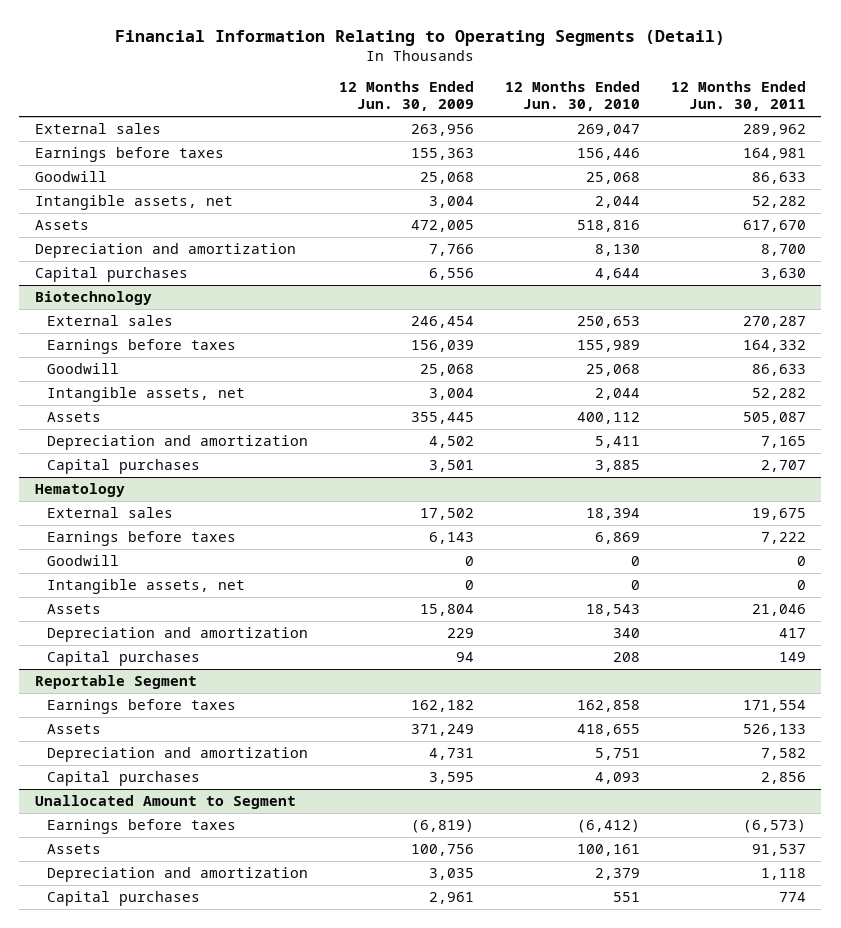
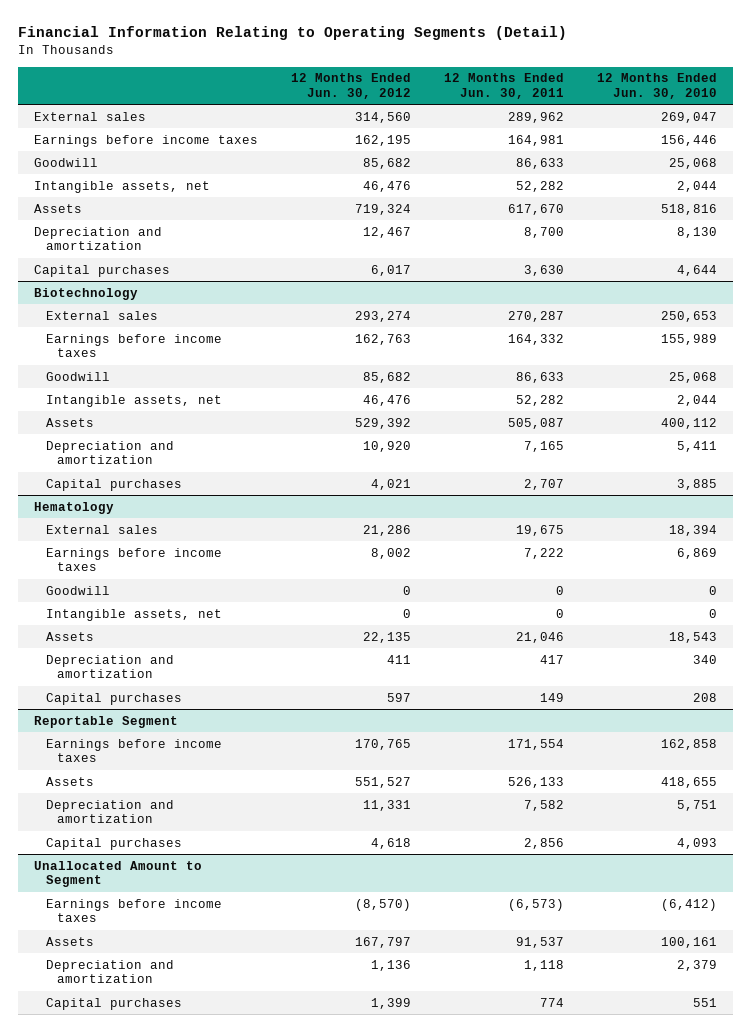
- | 12 Months Ended Jun. 30, 2009 | 12 Months Ended Jun. 30, 2010 | 12 Months Ended Jun. 30, 2011
+ | 12 Months Ended Jun. 30, 2012 | 12 Months Ended Jun. 30, 2011 | 12 Months Ended Jun. 30, 2010
- Earnings before taxes | 155,363 | 156,446 | 164,981
+ Earnings before income taxes | 162,195 | 164,981 | 156,446
@ Biotechnology
- Earnings before taxes | 156,039 | 155,989 | 164,332
+ Earnings before income taxes | 162,763 | 164,332 | 155,989
@ Hematology
- Earnings before taxes | 6,143 | 6,869 | 7,222
+ Earnings before income taxes | 8,002 | 7,222 | 6,869
@ Reportable Segment
- Earnings before taxes | 162,182 | 162,858 | 171,554
+ Earnings before income taxes | 170,765 | 171,554 | 162,858
@ Unallocated Amount to Segment
- Earnings before taxes | (6,819) | (6,412) | (6,573)
+ Earnings before income taxes | (8,570) | (6,573) | (6,412)

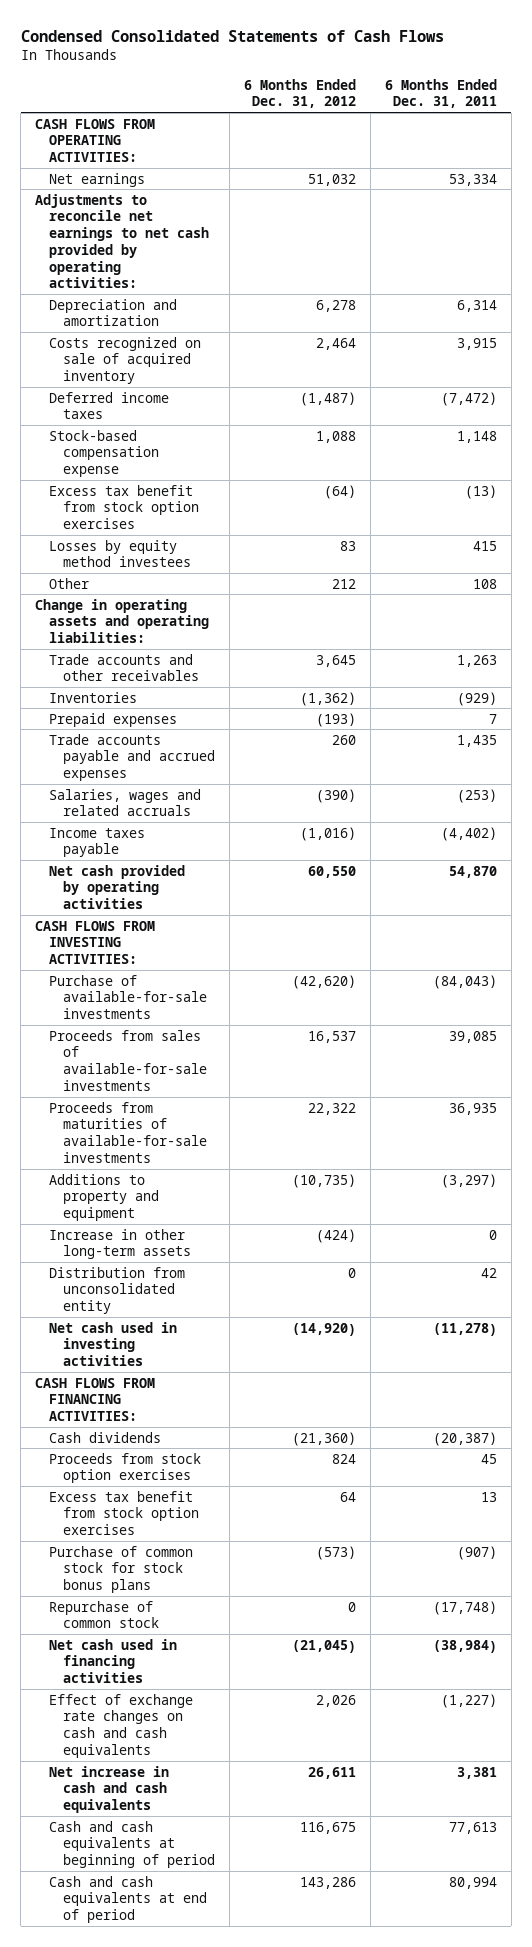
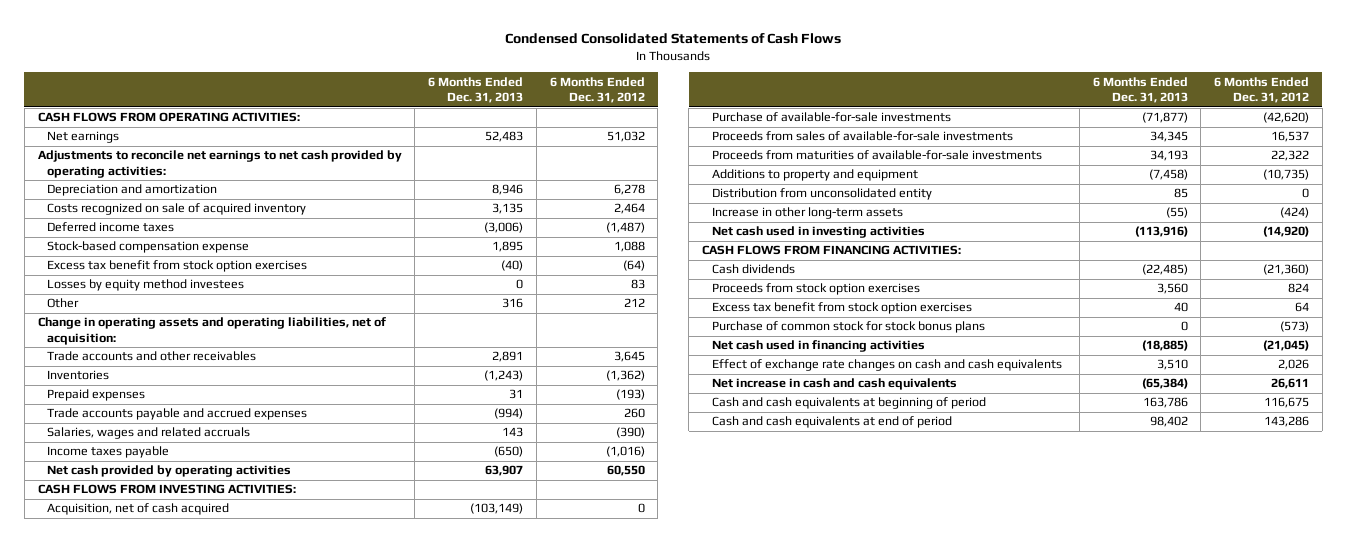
- | 6 Months Ended Dec. 31, 2012 | 6 Months Ended Dec. 31, 2011
+ | 6 Months Ended Dec. 31, 2013 | 6 Months Ended Dec. 31, 2012
- Change in operating assets and operating liabilities:
+ Change in operating assets and operating liabilities, net of acquisition:
+ Acquisition, net of cash acquired | (103,149) | 0
moved down: Increase in other long-term assets | (55) | (424)
- Repurchase of common stock | 0 | (17,748)

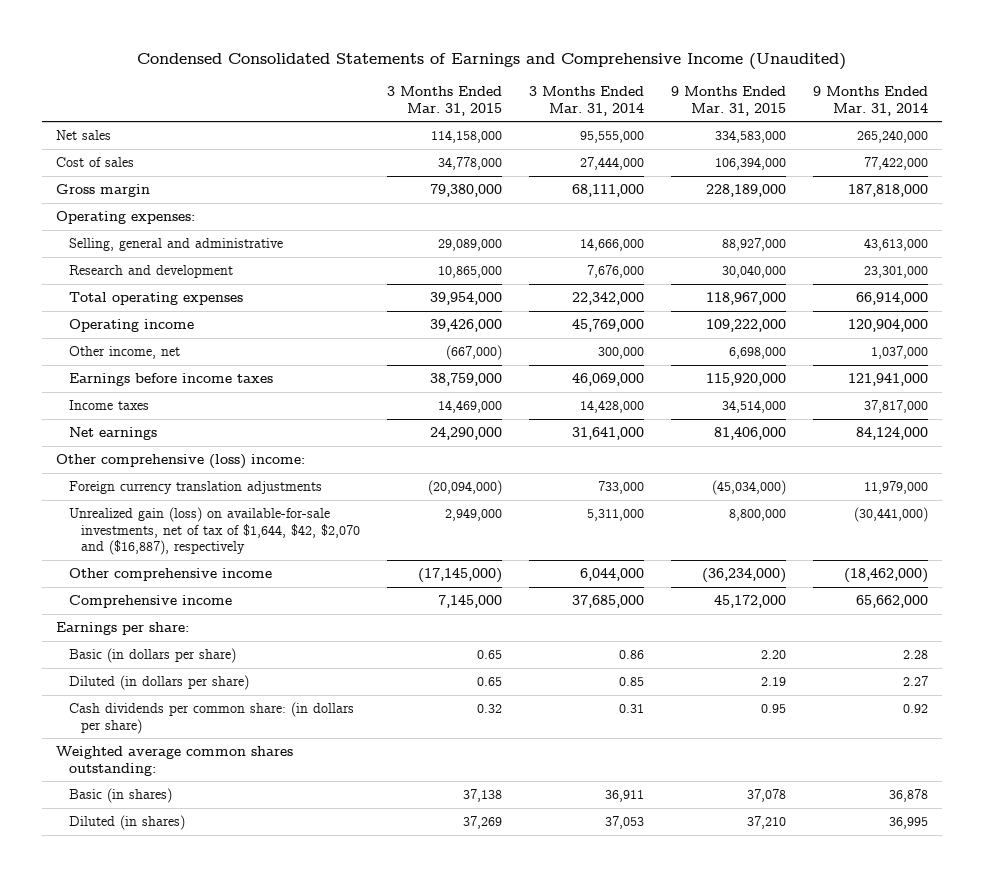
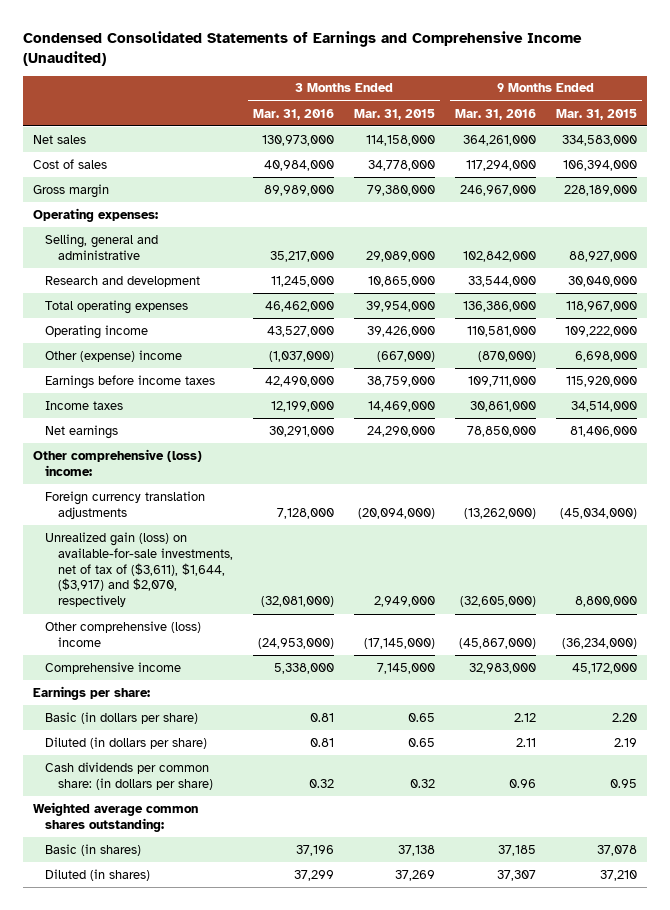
- | 3 Months Ended Mar. 31, 2015 | 3 Months Ended Mar. 31, 2014 | 9 Months Ended Mar. 31, 2015 | 9 Months Ended Mar. 31, 2014
+ | 3 Months Ended Mar. 31, 2016 | 3 Months Ended Mar. 31, 2015 | 9 Months Ended Mar. 31, 2016 | 9 Months Ended Mar. 31, 2015
- Other income, net | (667,000) | 300,000 | 6,698,000 | 1,037,000
+ Other (expense) income | (1,037,000) | (667,000) | (870,000) | 6,698,000
- Unrealized gain (loss) on available-for-sale investments, net of tax of $1,644, $42, $2,070 and ($16,887), respectively | 2,949,000 | 5,311,000 | 8,800,000 | (30,441,000)
- Other comprehensive income | (17,145,000) | 6,044,000 | (36,234,000) | (18,462,000)
+ Unrealized gain (loss) on available-for-sale investments, net of tax of ($3,611), $1,644, ($3,917) and $2,070, respectively | (32,081,000) | 2,949,000 | (32,605,000) | 8,800,000
+ Other comprehensive (loss) income | (24,953,000) | (17,145,000) | (45,867,000) | (36,234,000)

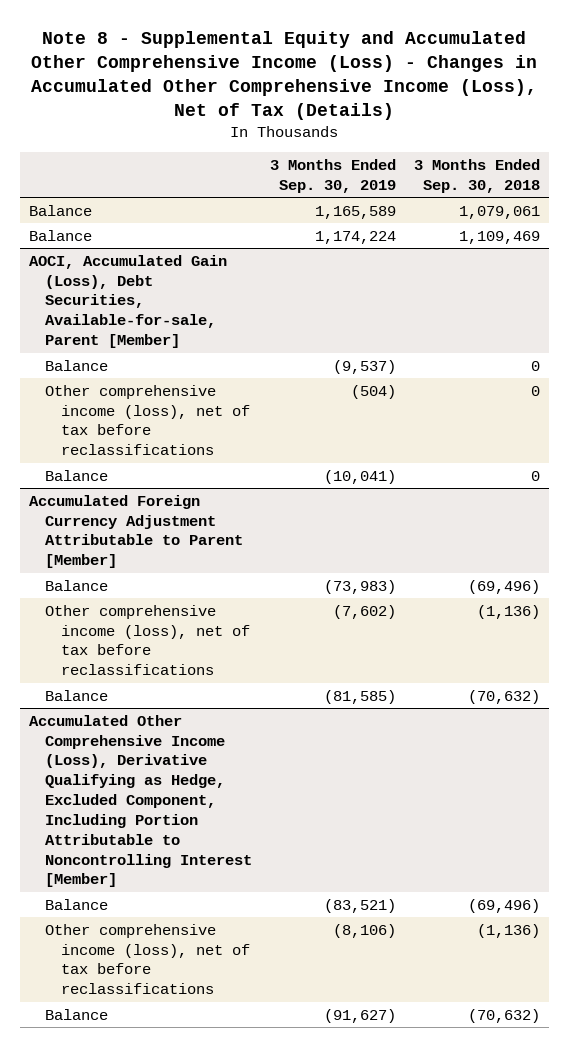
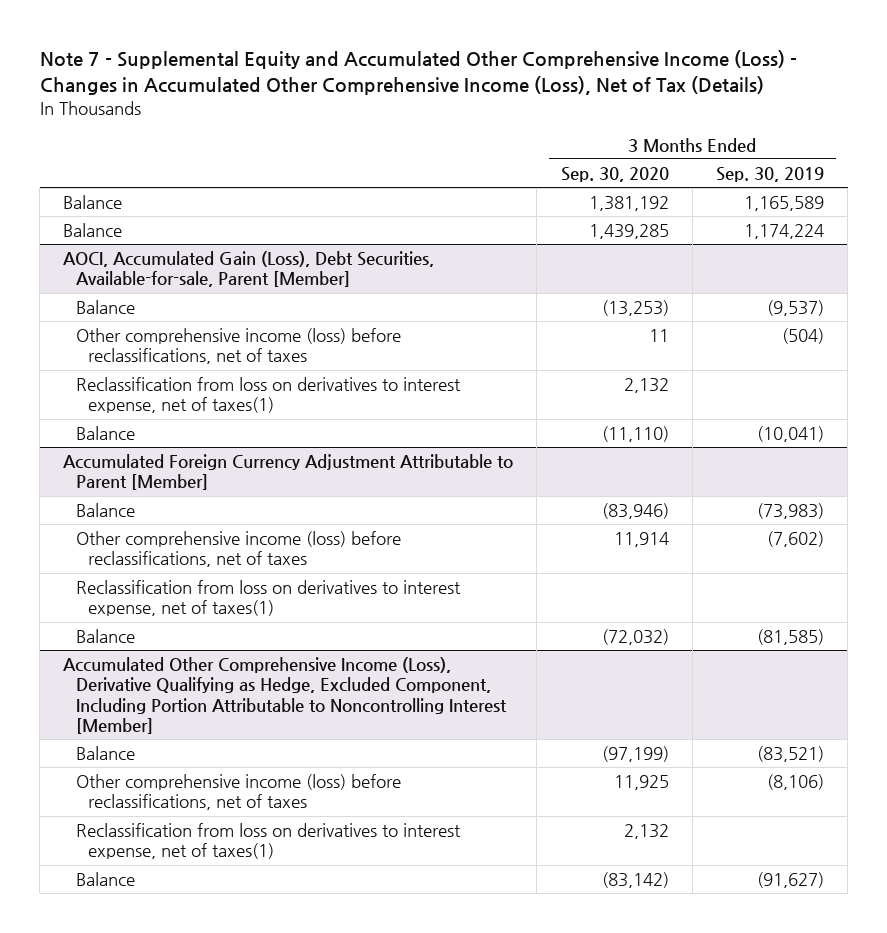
- Note 8 - Supplemental Equity and Accumulated Other Comprehensive Income (Loss) - Changes in Accumulated Other Comprehensive Income (Loss), Net of Tax (Details)
+ Note 7 - Supplemental Equity and Accumulated Other Comprehensive Income (Loss) - Changes in Accumulated Other Comprehensive Income (Loss), Net of Tax (Details)
- | 3 Months Ended Sep. 30, 2019 | 3 Months Ended Sep. 30, 2018
+ | 3 Months Ended Sep. 30, 2020 | 3 Months Ended Sep. 30, 2019
@ AOCI, Accumulated Gain (Loss), Debt Securities, Available-for-sale, Parent [Member]
- Other comprehensive income (loss), net of tax before reclassifications | (504) | 0
+ Other comprehensive income (loss) before reclassifications, net of taxes | 11 | (504)
+ Reclassification from loss on derivatives to interest expense, net of taxes(1) | 2,132 |
@ Accumulated Foreign Currency Adjustment Attributable to Parent [Member]
- Other comprehensive income (loss), net of tax before reclassifications | (7,602) | (1,136)
+ Other comprehensive income (loss) before reclassifications, net of taxes | 11,914 | (7,602)
+ Reclassification from loss on derivatives to interest expense, net of taxes(1)
@ Accumulated Other Comprehensive Income (Loss), Derivative Qualifying as Hedge, Excluded Component, Including Portion Attributable to Noncontrolling Interest [Member]
- Other comprehensive income (loss), net of tax before reclassifications | (8,106) | (1,136)
+ Other comprehensive income (loss) before reclassifications, net of taxes | 11,925 | (8,106)
+ Reclassification from loss on derivatives to interest expense, net of taxes(1) | 2,132 |

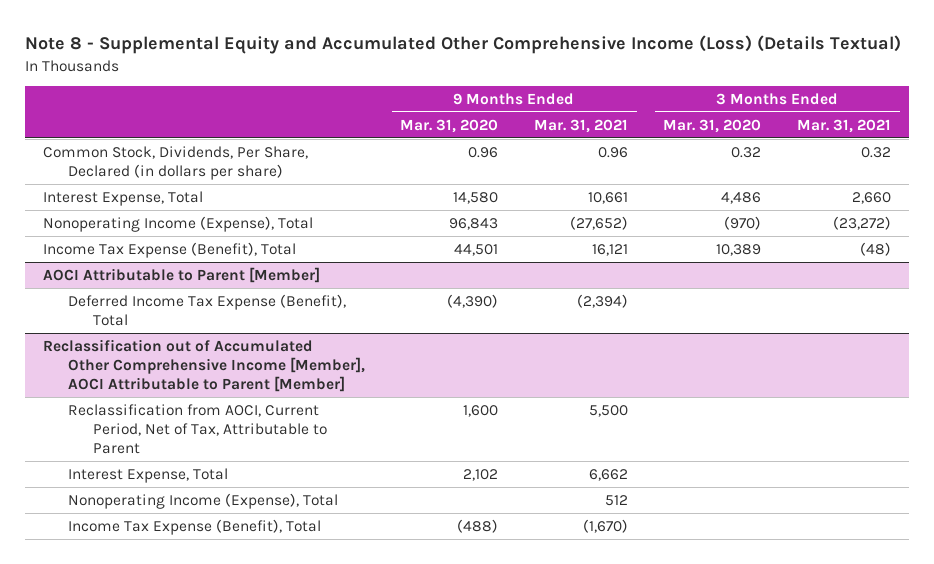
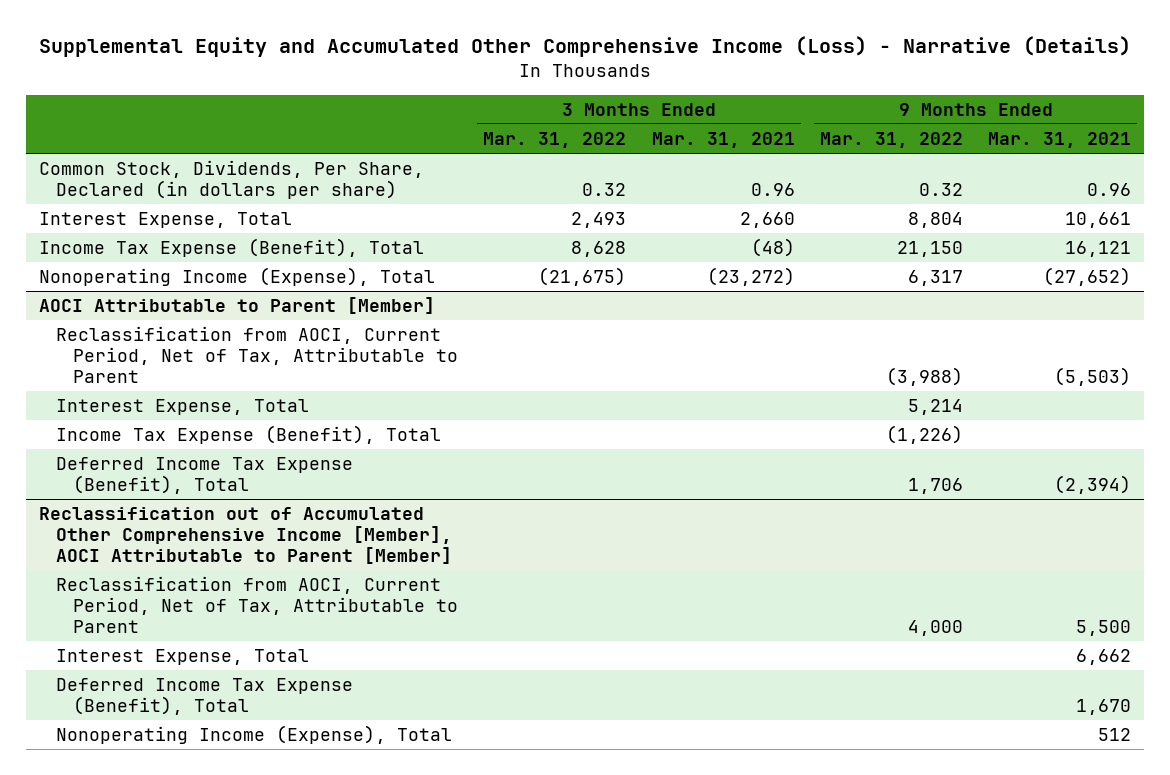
- Note 8 - Supplemental Equity and Accumulated Other Comprehensive Income (Loss) (Details Textual)
+ Supplemental Equity and Accumulated Other Comprehensive Income (Loss) - Narrative (Details)
- | 9 Months Ended Mar. 31, 2020 | 9 Months Ended Mar. 31, 2021 | 3 Months Ended Mar. 31, 2020 | 3 Months Ended Mar. 31, 2021
+ | 3 Months Ended Mar. 31, 2022 | 3 Months Ended Mar. 31, 2021 | 9 Months Ended Mar. 31, 2022 | 9 Months Ended Mar. 31, 2021
- Common Stock, Dividends, Per Share, Declared (in dollars per share) | 0.96 | 0.96 | 0.32 | 0.32
+ Common Stock, Dividends, Per Share, Declared (in dollars per share) | 0.32 | 0.96 | 0.32 | 0.96
moved down: Nonoperating Income (Expense), Total | (21,675) | (23,272) | 6,317 | (27,652)
@ AOCI Attributable to Parent [Member]
+ Reclassification from AOCI, Current Period, Net of Tax, Attributable to Parent | | | (3,988) | (5,503)
+ Interest Expense, Total | | | 5,214 |
+ Income Tax Expense (Benefit), Total | | | (1,226) |
@ Reclassification out of Accumulated Other Comprehensive Income [Member], AOCI Attributable to Parent [Member]
+ Deferred Income Tax Expense (Benefit), Total | | | | 1,670
- Income Tax Expense (Benefit), Total | (488) | (1,670) | |

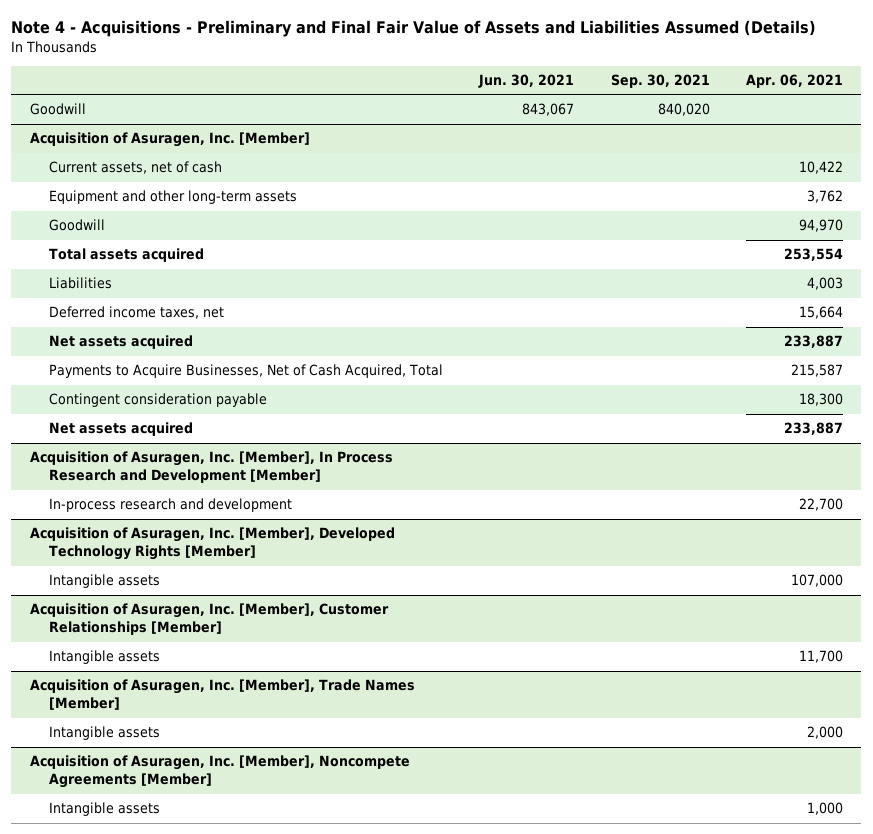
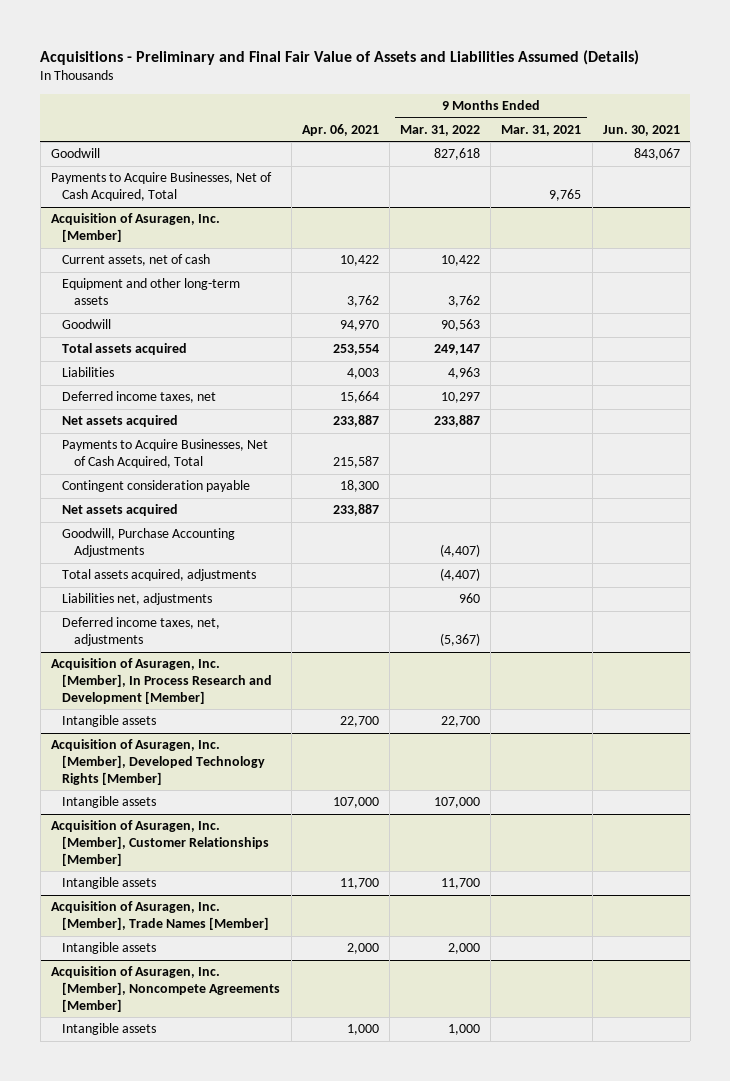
- Note 4 - Acquisitions - Preliminary and Final Fair Value of Assets and Liabilities Assumed (Details)
+ Acquisitions - Preliminary and Final Fair Value of Assets and Liabilities Assumed (Details)
- | Jun. 30, 2021 | Sep. 30, 2021 | Apr. 06, 2021
+ | Apr. 06, 2021 | 9 Months Ended Mar. 31, 2022 | 9 Months Ended Mar. 31, 2021 | Jun. 30, 2021
+ Payments to Acquire Businesses, Net of Cash Acquired, Total | | | 9,765 |
@ Acquisition of Asuragen, Inc. [Member]
+ Goodwill, Purchase Accounting Adjustments | | (4,407) | |
+ Total assets acquired, adjustments | | (4,407) | |
+ Liabilities net, adjustments | | 960 | |
+ Deferred income taxes, net, adjustments | | (5,367) | |
@ Acquisition of Asuragen, Inc. [Member], In Process Research and Development [Member]
- In-process research and development | | | 22,700
+ Intangible assets | 22,700 | 22,700 | |

